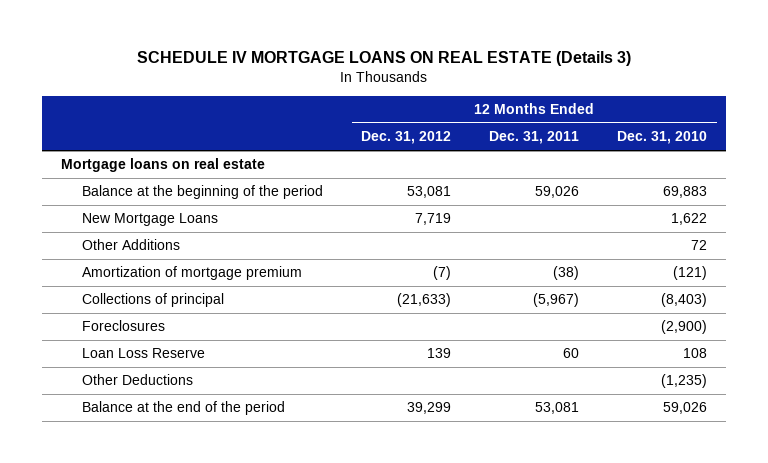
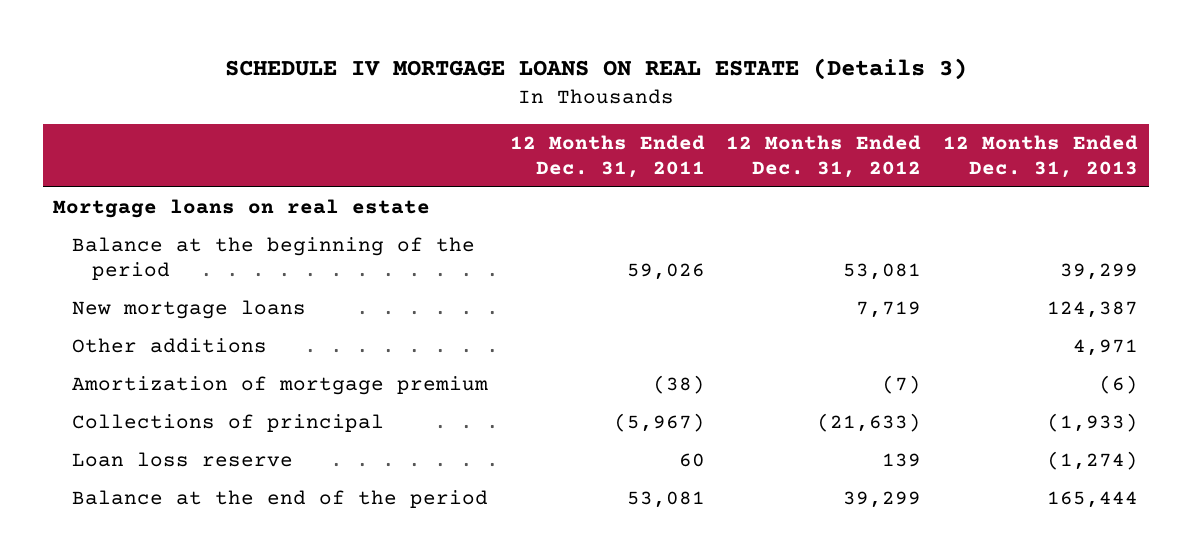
- | 12 Months Ended Dec. 31, 2012 | 12 Months Ended Dec. 31, 2011 | 12 Months Ended Dec. 31, 2010
+ | 12 Months Ended Dec. 31, 2011 | 12 Months Ended Dec. 31, 2012 | 12 Months Ended Dec. 31, 2013
- New Mortgage Loans | 7,719 | | 1,622
- Other Additions | | | 72
+ New mortgage loans | | 7,719 | 124,387
+ Other additions | | | 4,971
- Foreclosures | | | (2,900)
- Loan Loss Reserve | 139 | 60 | 108
- Other Deductions | | | (1,235)
+ Loan loss reserve | 60 | 139 | (1,274)

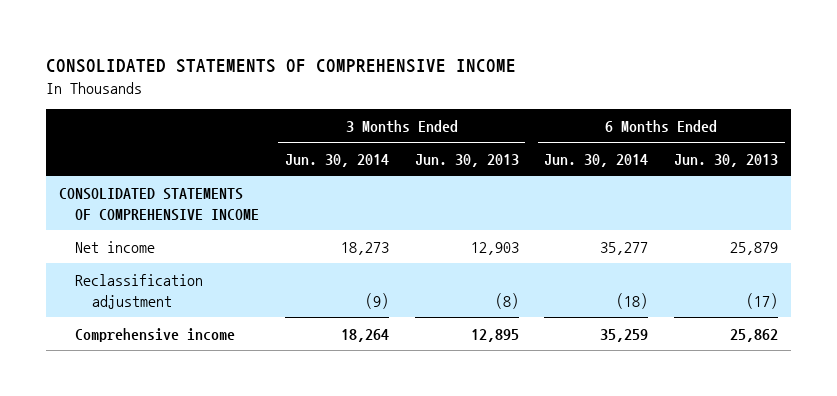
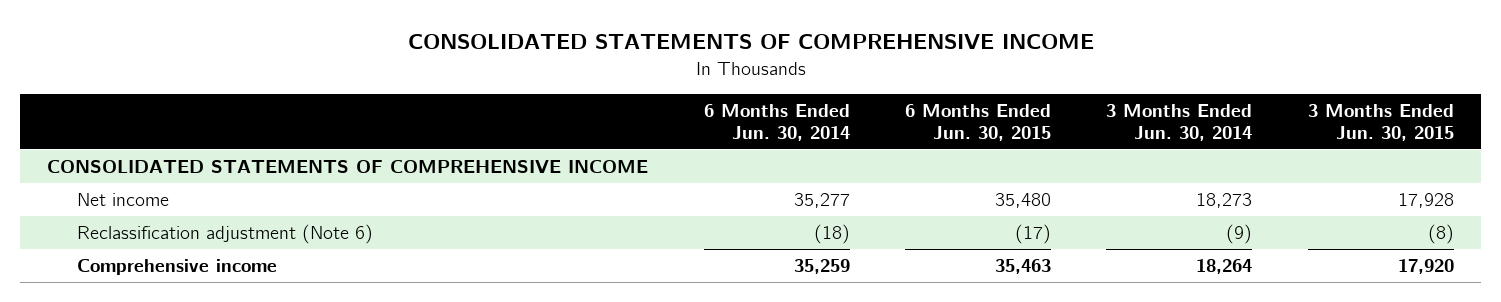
- | 3 Months Ended Jun. 30, 2014 | 3 Months Ended Jun. 30, 2013 | 6 Months Ended Jun. 30, 2014 | 6 Months Ended Jun. 30, 2013
+ | 6 Months Ended Jun. 30, 2014 | 6 Months Ended Jun. 30, 2015 | 3 Months Ended Jun. 30, 2014 | 3 Months Ended Jun. 30, 2015
- Reclassification adjustment | (9) | (8) | (18) | (17)
+ Reclassification adjustment (Note 6) | (18) | (17) | (9) | (8)

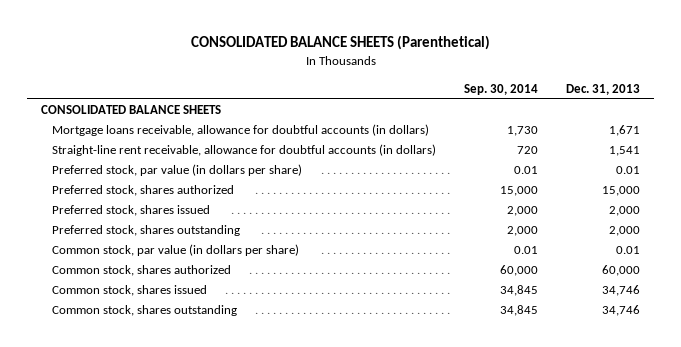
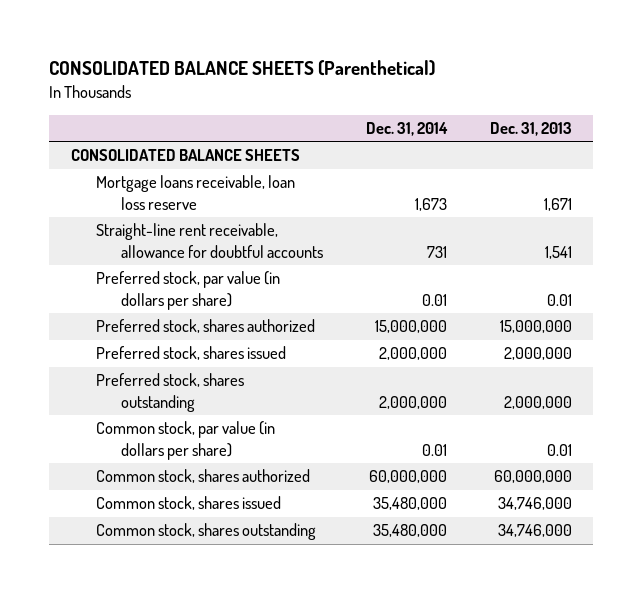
- | Sep. 30, 2014 | Dec. 31, 2013
+ | Dec. 31, 2014 | Dec. 31, 2013
- Mortgage loans receivable, allowance for doubtful accounts (in dollars) | 1,730 | 1,671
- Straight-line rent receivable, allowance for doubtful accounts (in dollars) | 720 | 1,541
+ Mortgage loans receivable, loan loss reserve | 1,673 | 1,671
+ Straight-line rent receivable, allowance for doubtful accounts | 731 | 1,541
- Preferred stock, shares authorized | 15,000 | 15,000
- Preferred stock, shares issued | 2,000 | 2,000
- Preferred stock, shares outstanding | 2,000 | 2,000
+ Preferred stock, shares authorized | 15,000,000 | 15,000,000
+ Preferred stock, shares issued | 2,000,000 | 2,000,000
+ Preferred stock, shares outstanding | 2,000,000 | 2,000,000
- Common stock, shares authorized | 60,000 | 60,000
- Common stock, shares issued | 34,845 | 34,746
- Common stock, shares outstanding | 34,845 | 34,746
+ Common stock, shares authorized | 60,000,000 | 60,000,000
+ Common stock, shares issued | 35,480,000 | 34,746,000
+ Common stock, shares outstanding | 35,480,000 | 34,746,000

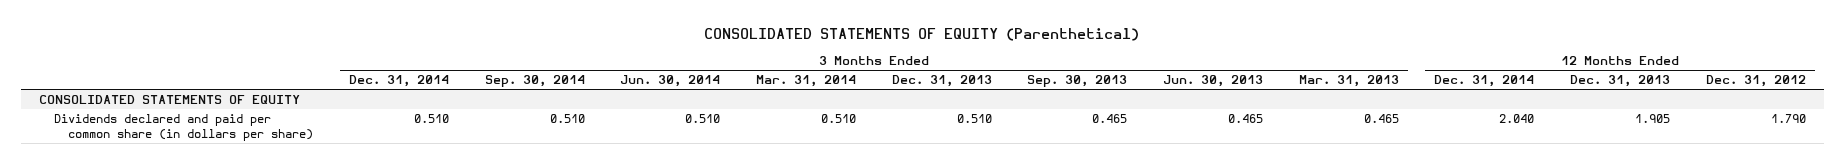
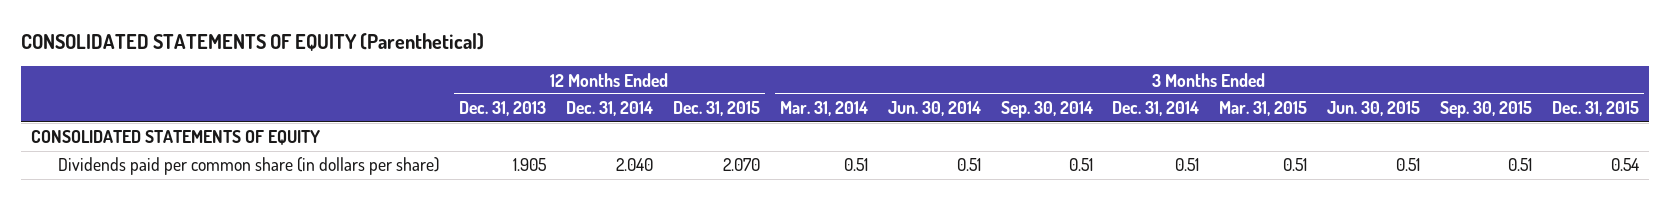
- | 3 Months Ended Dec. 31, 2014 | 3 Months Ended Sep. 30, 2014 | 3 Months Ended Jun. 30, 2014 | 3 Months Ended Mar. 31, 2014 | 3 Months Ended Dec. 31, 2013 | 3 Months Ended Sep. 30, 2013 | 3 Months Ended Jun. 30, 2013 | 3 Months Ended Mar. 31, 2013 | 12 Months Ended Dec. 31, 2014 | 12 Months Ended Dec. 31, 2013 | 12 Months Ended Dec. 31, 2012
+ | 12 Months Ended Dec. 31, 2013 | 12 Months Ended Dec. 31, 2014 | 12 Months Ended Dec. 31, 2015 | 3 Months Ended Mar. 31, 2014 | 3 Months Ended Jun. 30, 2014 | 3 Months Ended Sep. 30, 2014 | 3 Months Ended Dec. 31, 2014 | 3 Months Ended Mar. 31, 2015 | 3 Months Ended Jun. 30, 2015 | 3 Months Ended Sep. 30, 2015 | 3 Months Ended Dec. 31, 2015
- Dividends declared and paid per common share (in dollars per share) | 0.510 | 0.510 | 0.510 | 0.510 | 0.510 | 0.465 | 0.465 | 0.465 | 2.040 | 1.905 | 1.790
+ Dividends paid per common share (in dollars per share) | 1.905 | 2.040 | 2.070 | 0.51 | 0.51 | 0.51 | 0.51 | 0.51 | 0.51 | 0.51 | 0.54

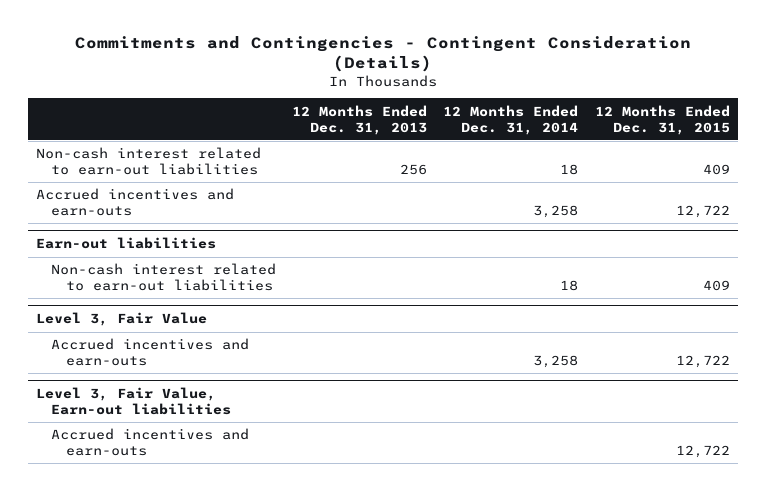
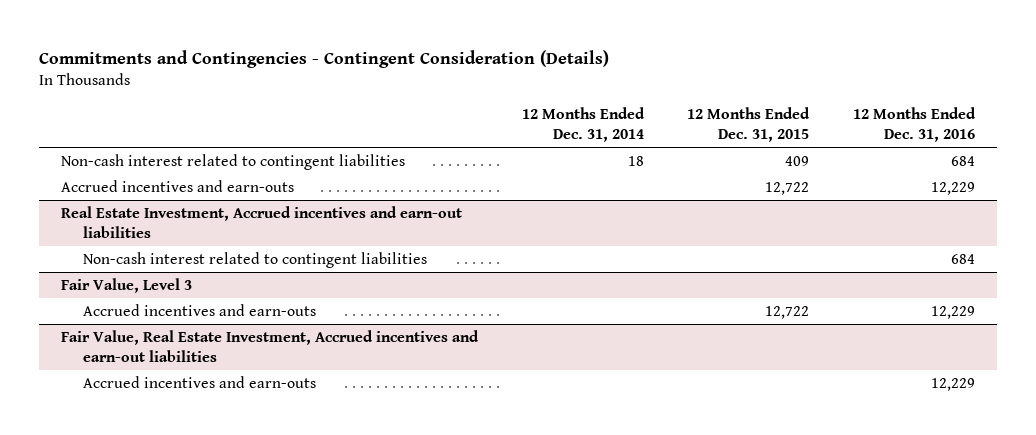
- | 12 Months Ended Dec. 31, 2013 | 12 Months Ended Dec. 31, 2014 | 12 Months Ended Dec. 31, 2015
+ | 12 Months Ended Dec. 31, 2014 | 12 Months Ended Dec. 31, 2015 | 12 Months Ended Dec. 31, 2016
- Non-cash interest related to earn-out liabilities | 256 | 18 | 409
- Accrued incentives and earn-outs | | 3,258 | 12,722
- Earn-out liabilities
- Non-cash interest related to earn-out liabilities | | 18 | 409
- Level 3, Fair Value
- Accrued incentives and earn-outs | | 3,258 | 12,722
- Level 3, Fair Value, Earn-out liabilities
+ Non-cash interest related to contingent liabilities | 18 | 409 | 684
+ Real Estate Investment, Accrued incentives and earn-out liabilities
+ Non-cash interest related to contingent liabilities | | | 684
+ Fair Value, Level 3
+ Accrued incentives and earn-outs | | 12,722 | 12,229
+ Fair Value, Real Estate Investment, Accrued incentives and earn-out liabilities
+ Accrued incentives and earn-outs | | | 12,229

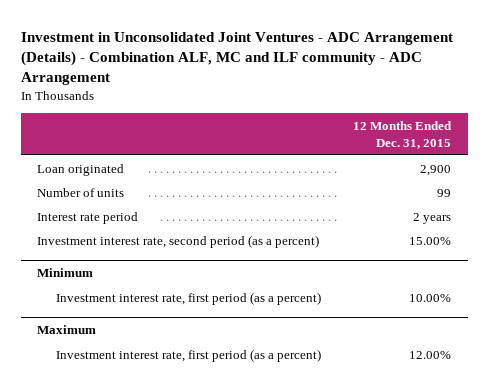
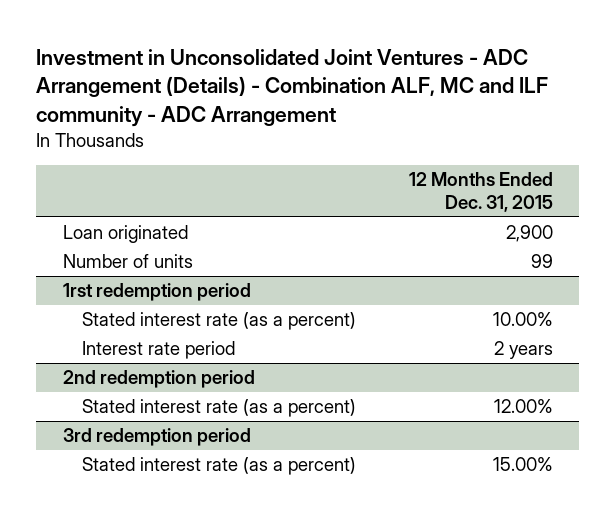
+ 1rst redemption period
+ Stated interest rate (as a percent) | 10.00%
- Investment interest rate, second period (as a percent) | 15.00%
- Minimum
- Investment interest rate, first period (as a percent) | 10.00%
- Maximum
- Investment interest rate, first period (as a percent) | 12.00%
+ 2nd redemption period
+ Stated interest rate (as a percent) | 12.00%
+ 3rd redemption period
+ Stated interest rate (as a percent) | 15.00%

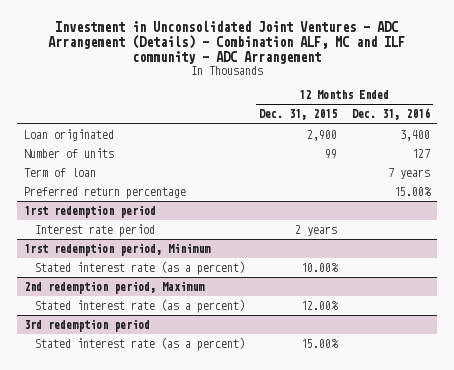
- | 12 Months Ended Dec. 31, 2015
+ | 12 Months Ended Dec. 31, 2015 | 12 Months Ended Dec. 31, 2016
+ Term of loan | | 7 years
+ Preferred return percentage | | 15.00%
@ 1rst redemption period
- Stated interest rate (as a percent) | 10.00%
- 2nd redemption period
+ 1rst redemption period, Minimum
+ Stated interest rate (as a percent) | 10.00% |
+ 2nd redemption period, Maximum

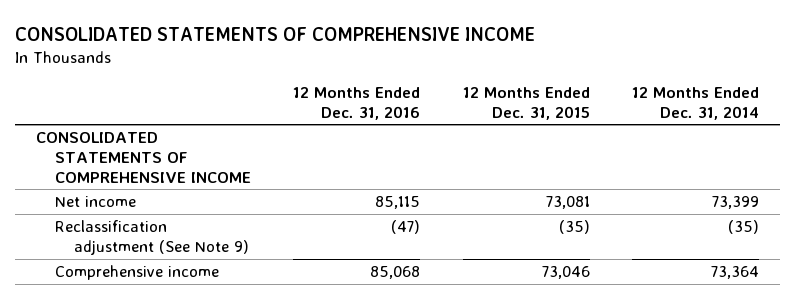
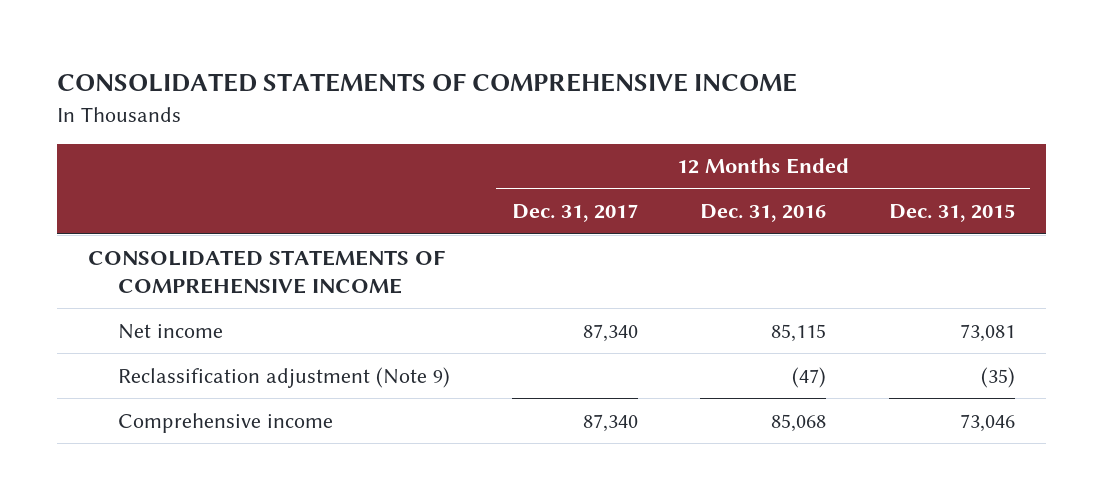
- | 12 Months Ended Dec. 31, 2016 | 12 Months Ended Dec. 31, 2015 | 12 Months Ended Dec. 31, 2014
+ | 12 Months Ended Dec. 31, 2017 | 12 Months Ended Dec. 31, 2016 | 12 Months Ended Dec. 31, 2015
- Reclassification adjustment (See Note 9) | (47) | (35) | (35)
+ Reclassification adjustment (Note 9) | | (47) | (35)

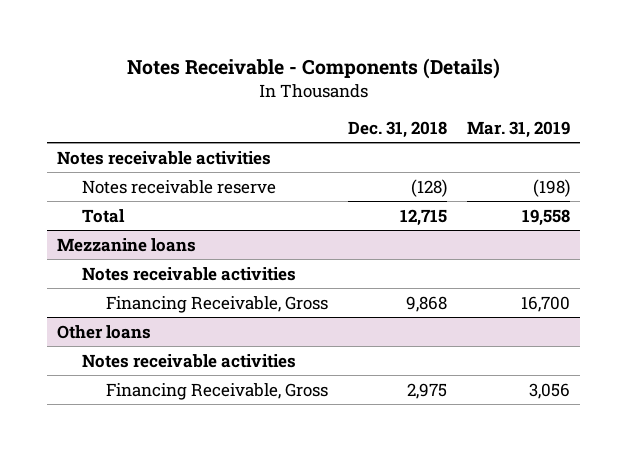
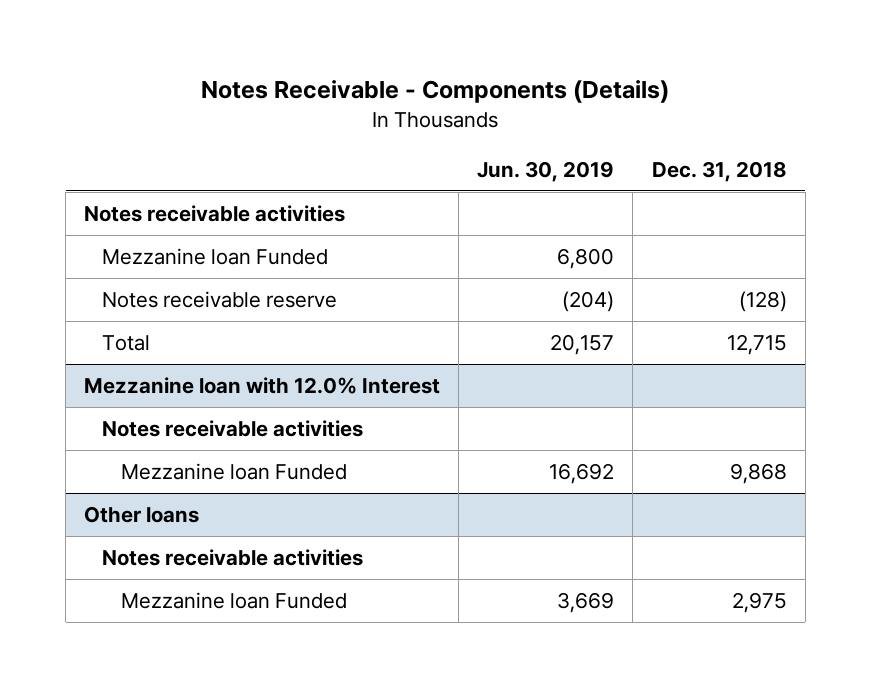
- | Dec. 31, 2018 | Mar. 31, 2019
+ | Jun. 30, 2019 | Dec. 31, 2018
+ Mezzanine loan Funded | 6,800 |
- Mezzanine loans
+ Mezzanine loan with 12.0% Interest
- Financing Receivable, Gross | 9,868 | 16,700
+ Mezzanine loan Funded | 16,692 | 9,868
@ Other loans
- Financing Receivable, Gross | 2,975 | 3,056
+ Mezzanine loan Funded | 3,669 | 2,975

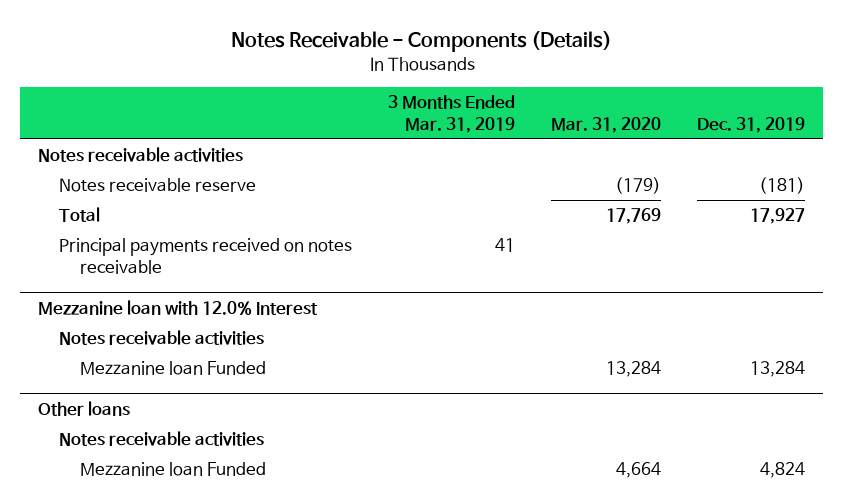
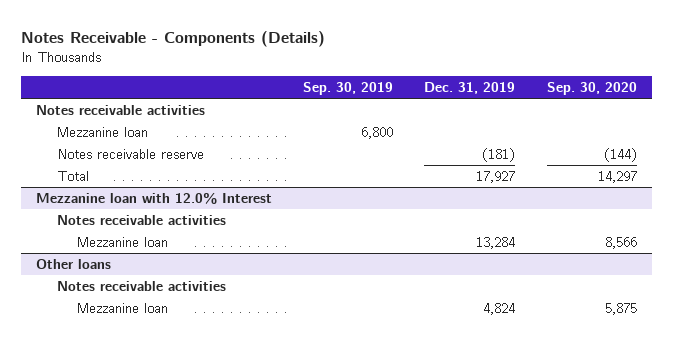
- | 3 Months Ended Mar. 31, 2019 | Mar. 31, 2020 | Dec. 31, 2019
+ | Sep. 30, 2019 | Dec. 31, 2019 | Sep. 30, 2020
+ Mezzanine loan | 6,800 | |
- Principal payments received on notes receivable | 41 | |
@ Mezzanine loan with 12.0% Interest
- Mezzanine loan Funded | | 13,284 | 13,284
+ Mezzanine loan | | 13,284 | 8,566
@ Other loans
- Mezzanine loan Funded | | 4,664 | 4,824
+ Mezzanine loan | | 4,824 | 5,875

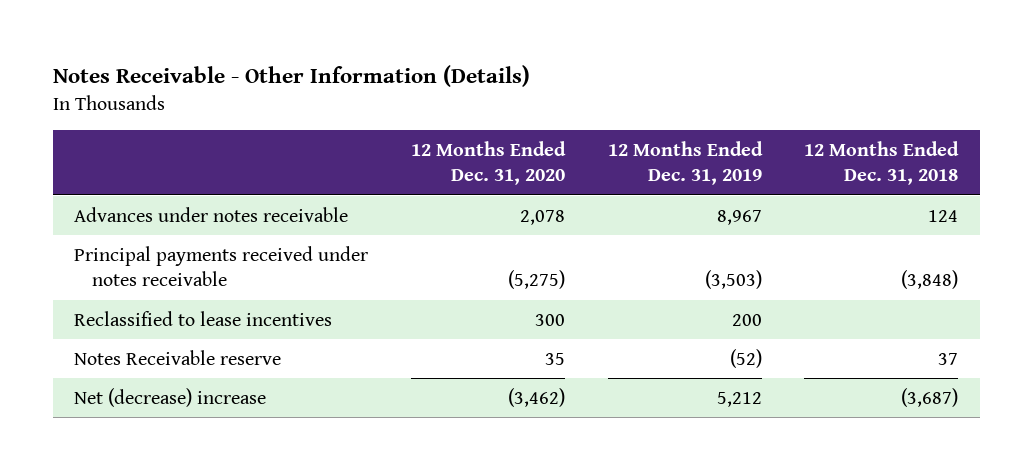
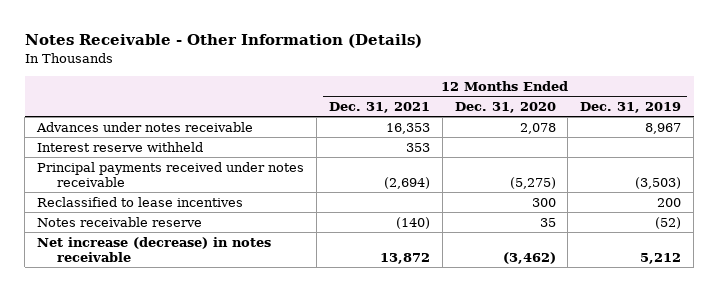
- | 12 Months Ended Dec. 31, 2020 | 12 Months Ended Dec. 31, 2019 | 12 Months Ended Dec. 31, 2018
+ | 12 Months Ended Dec. 31, 2021 | 12 Months Ended Dec. 31, 2020 | 12 Months Ended Dec. 31, 2019
+ Interest reserve withheld | 353 | |
- Notes Receivable reserve | 35 | (52) | 37
- Net (decrease) increase | (3,462) | 5,212 | (3,687)
+ Notes receivable reserve | (140) | 35 | (52)
+ Net increase (decrease) in notes receivable | 13,872 | (3,462) | 5,212

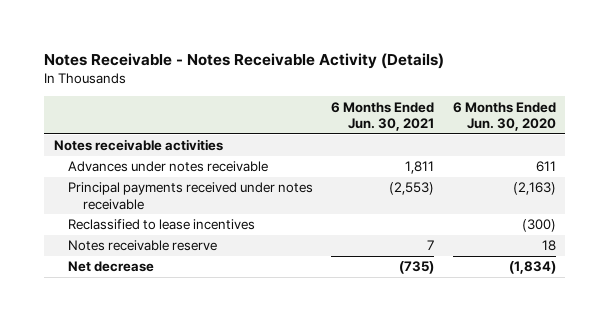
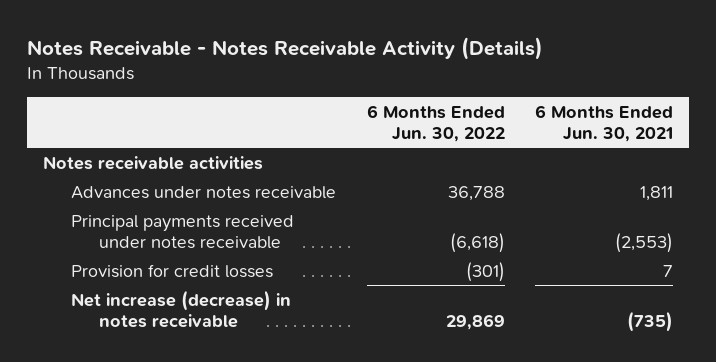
- | 6 Months Ended Jun. 30, 2021 | 6 Months Ended Jun. 30, 2020
+ | 6 Months Ended Jun. 30, 2022 | 6 Months Ended Jun. 30, 2021
- Reclassified to lease incentives | | (300)
- Notes receivable reserve | 7 | 18
- Net decrease | (735) | (1,834)
+ Provision for credit losses | (301) | 7
+ Net increase (decrease) in notes receivable | 29,869 | (735)

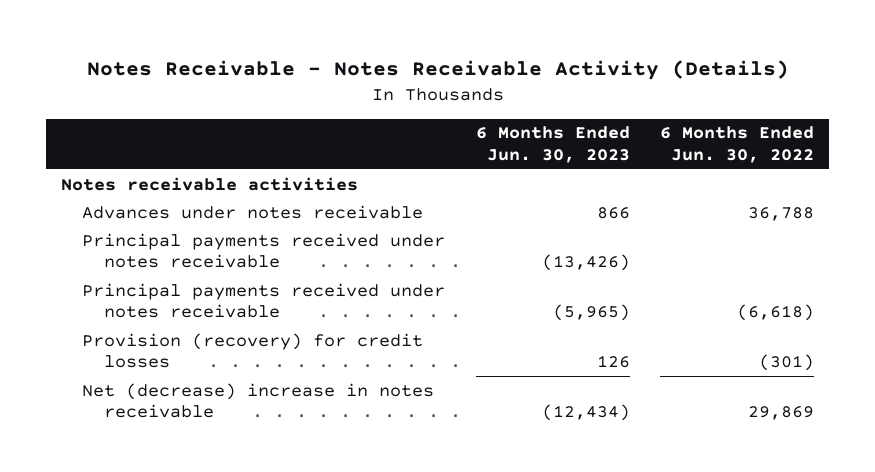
- | 6 Months Ended Jun. 30, 2022 | 6 Months Ended Jun. 30, 2021
+ | 6 Months Ended Jun. 30, 2023 | 6 Months Ended Jun. 30, 2022
+ Principal payments received under notes receivable | (13,426) |
- Provision for credit losses | (301) | 7
- Net increase (decrease) in notes receivable | 29,869 | (735)
+ Provision (recovery) for credit losses | 126 | (301)
+ Net (decrease) increase in notes receivable | (12,434) | 29,869

